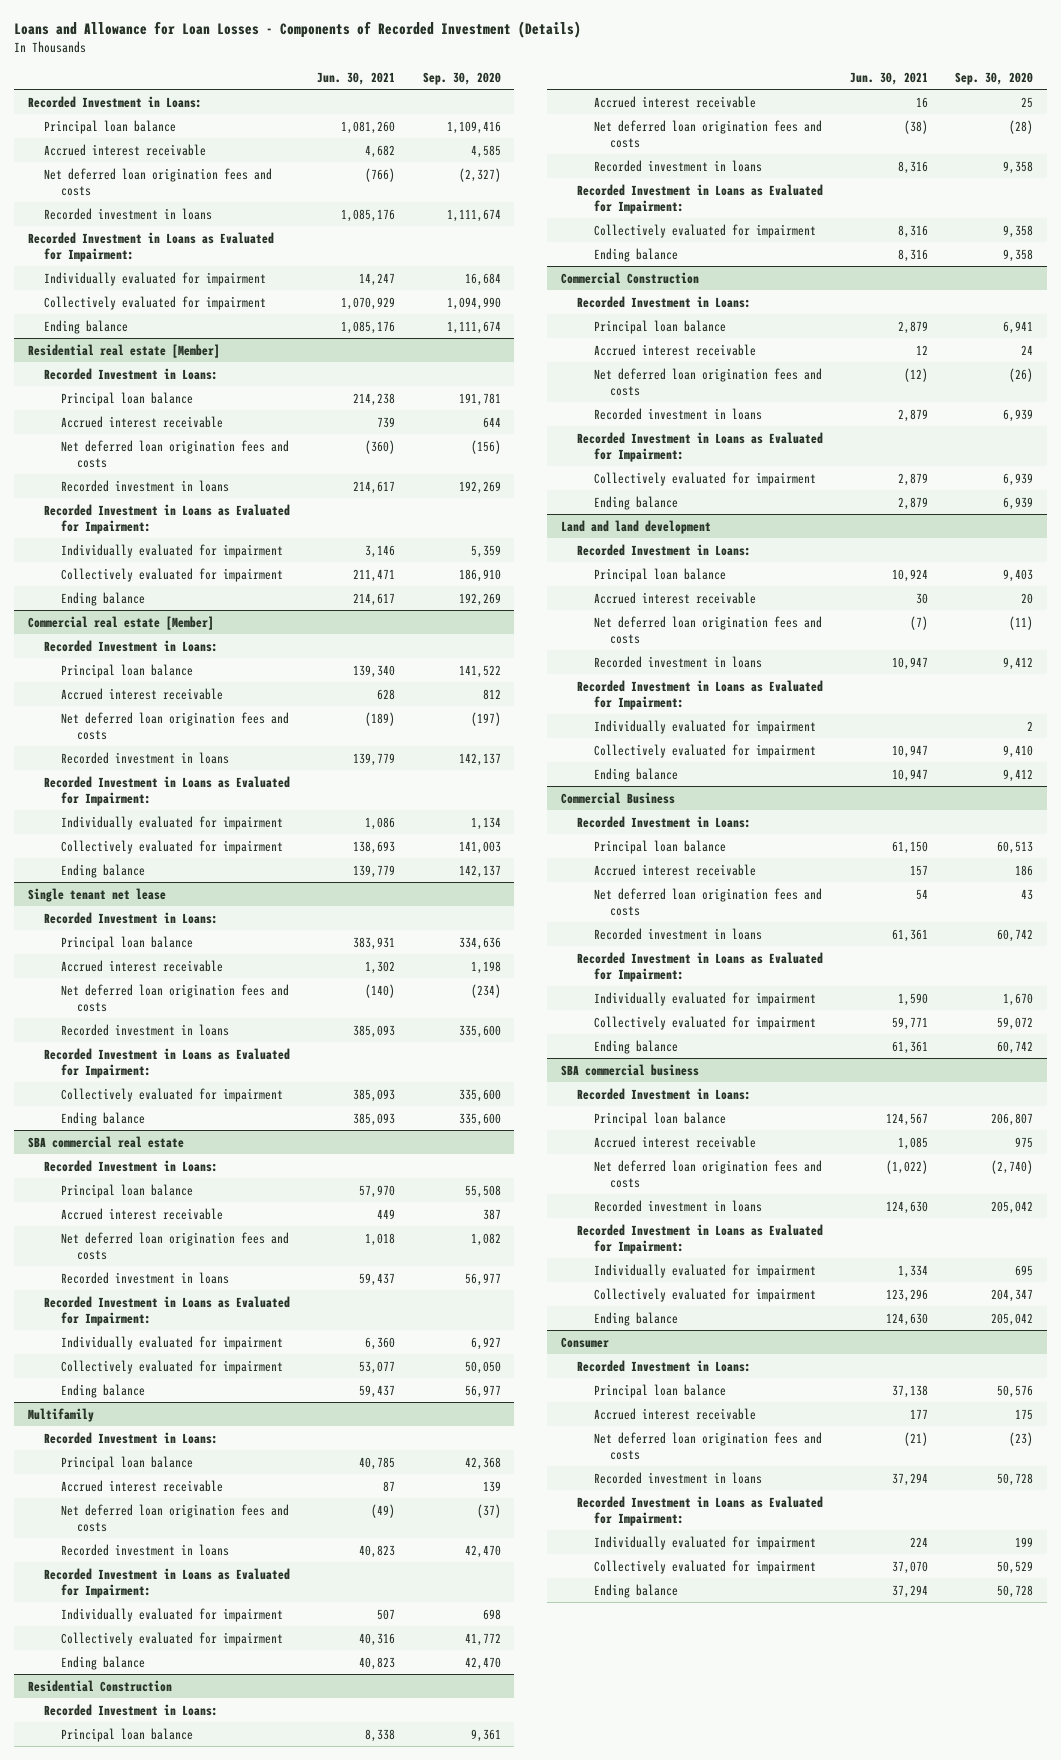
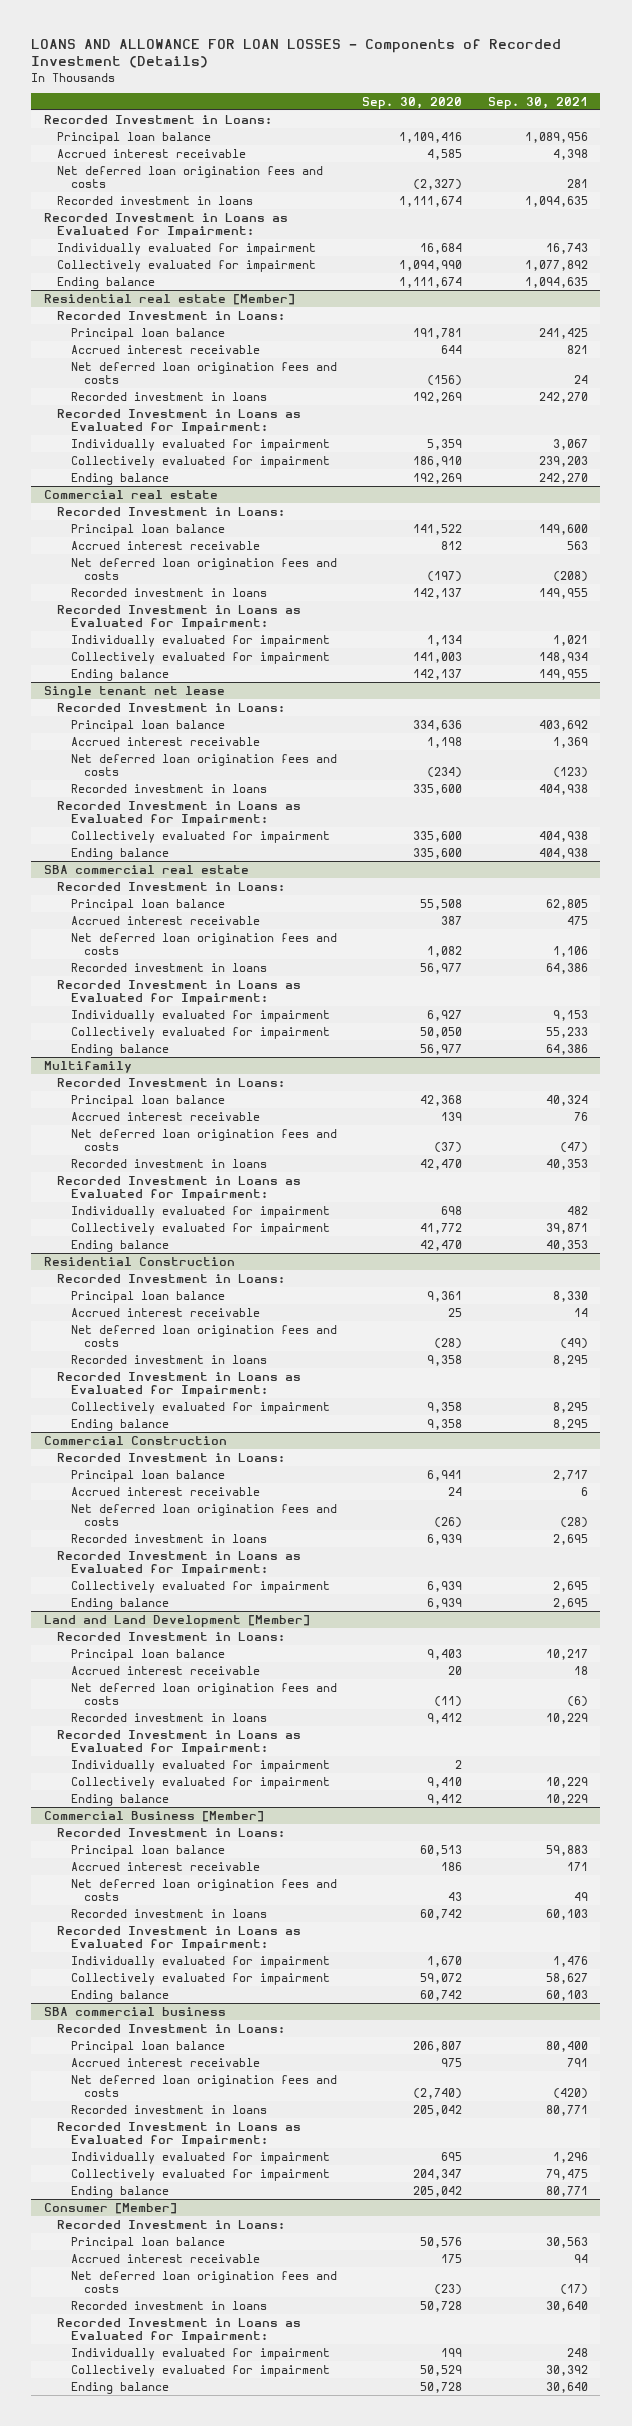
- Loans and Allowance for Loan Losses - Components of Recorded Investment (Details)
+ LOANS AND ALLOWANCE FOR LOAN LOSSES - Components of Recorded Investment (Details)
- | Jun. 30, 2021 | Sep. 30, 2020
+ | Sep. 30, 2020 | Sep. 30, 2021
- Commercial real estate [Member]
+ Commercial real estate
- Land and land development
+ Land and Land Development [Member]
- Commercial Business
+ Commercial Business [Member]
- Consumer
+ Consumer [Member]

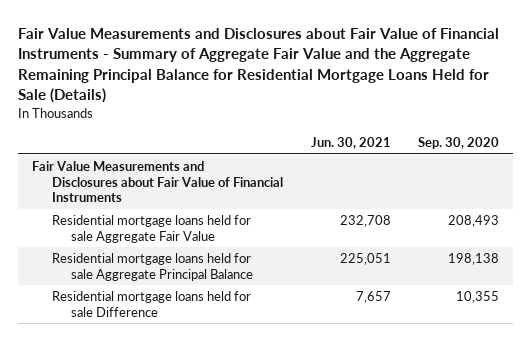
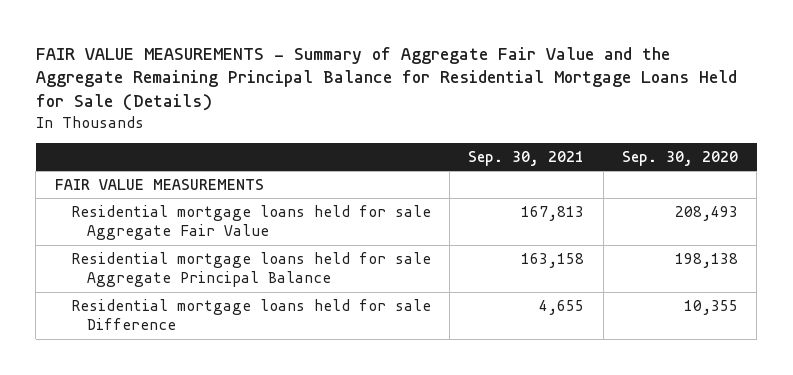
- Fair Value Measurements and Disclosures about Fair Value of Financial Instruments - Summary of Aggregate Fair Value and the Aggregate Remaining Principal Balance for Residential Mortgage Loans Held for Sale (Details)
+ FAIR VALUE MEASUREMENTS - Summary of Aggregate Fair Value and the Aggregate Remaining Principal Balance for Residential Mortgage Loans Held for Sale (Details)
- | Jun. 30, 2021 | Sep. 30, 2020
+ | Sep. 30, 2021 | Sep. 30, 2020
- Fair Value Measurements and Disclosures about Fair Value of Financial Instruments
+ FAIR VALUE MEASUREMENTS

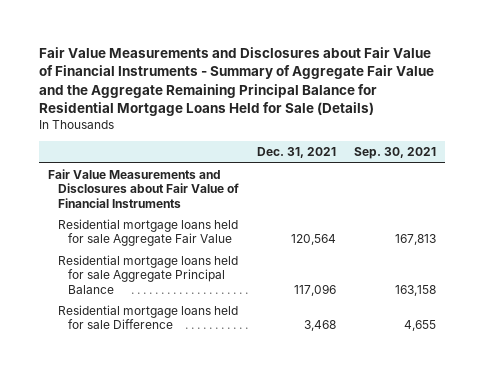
- FAIR VALUE MEASUREMENTS - Summary of Aggregate Fair Value and the Aggregate Remaining Principal Balance for Residential Mortgage Loans Held for Sale (Details)
+ Fair Value Measurements and Disclosures about Fair Value of Financial Instruments - Summary of Aggregate Fair Value and the Aggregate Remaining Principal Balance for Residential Mortgage Loans Held for Sale (Details)
- | Sep. 30, 2021 | Sep. 30, 2020
+ | Dec. 31, 2021 | Sep. 30, 2021
- FAIR VALUE MEASUREMENTS
+ Fair Value Measurements and Disclosures about Fair Value of Financial Instruments

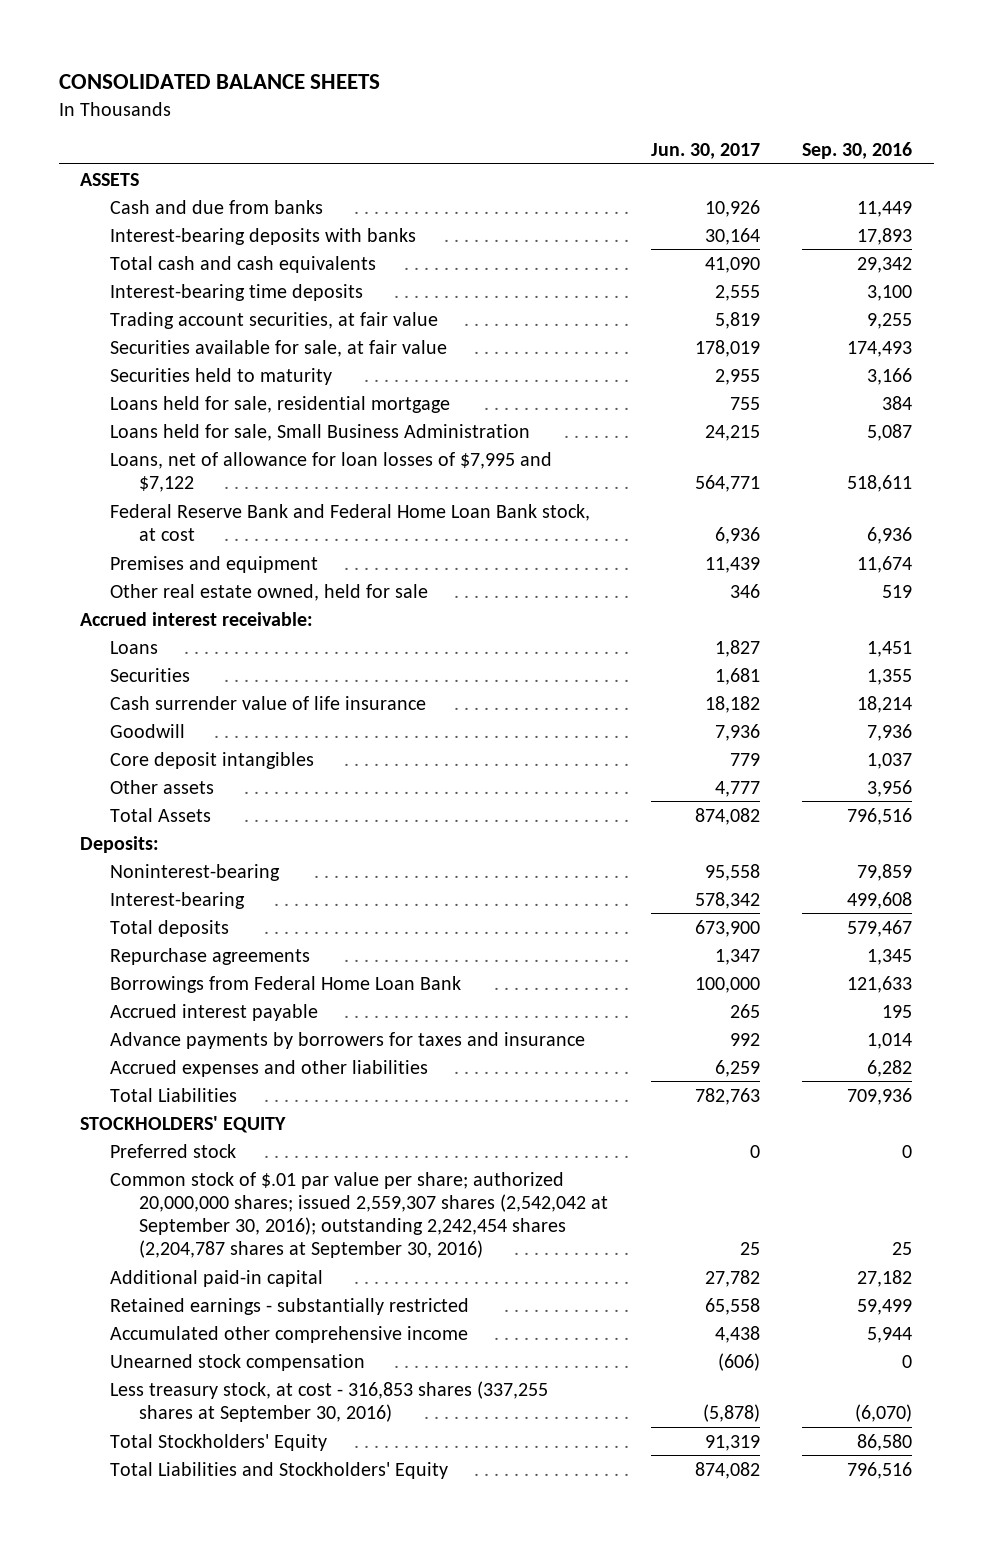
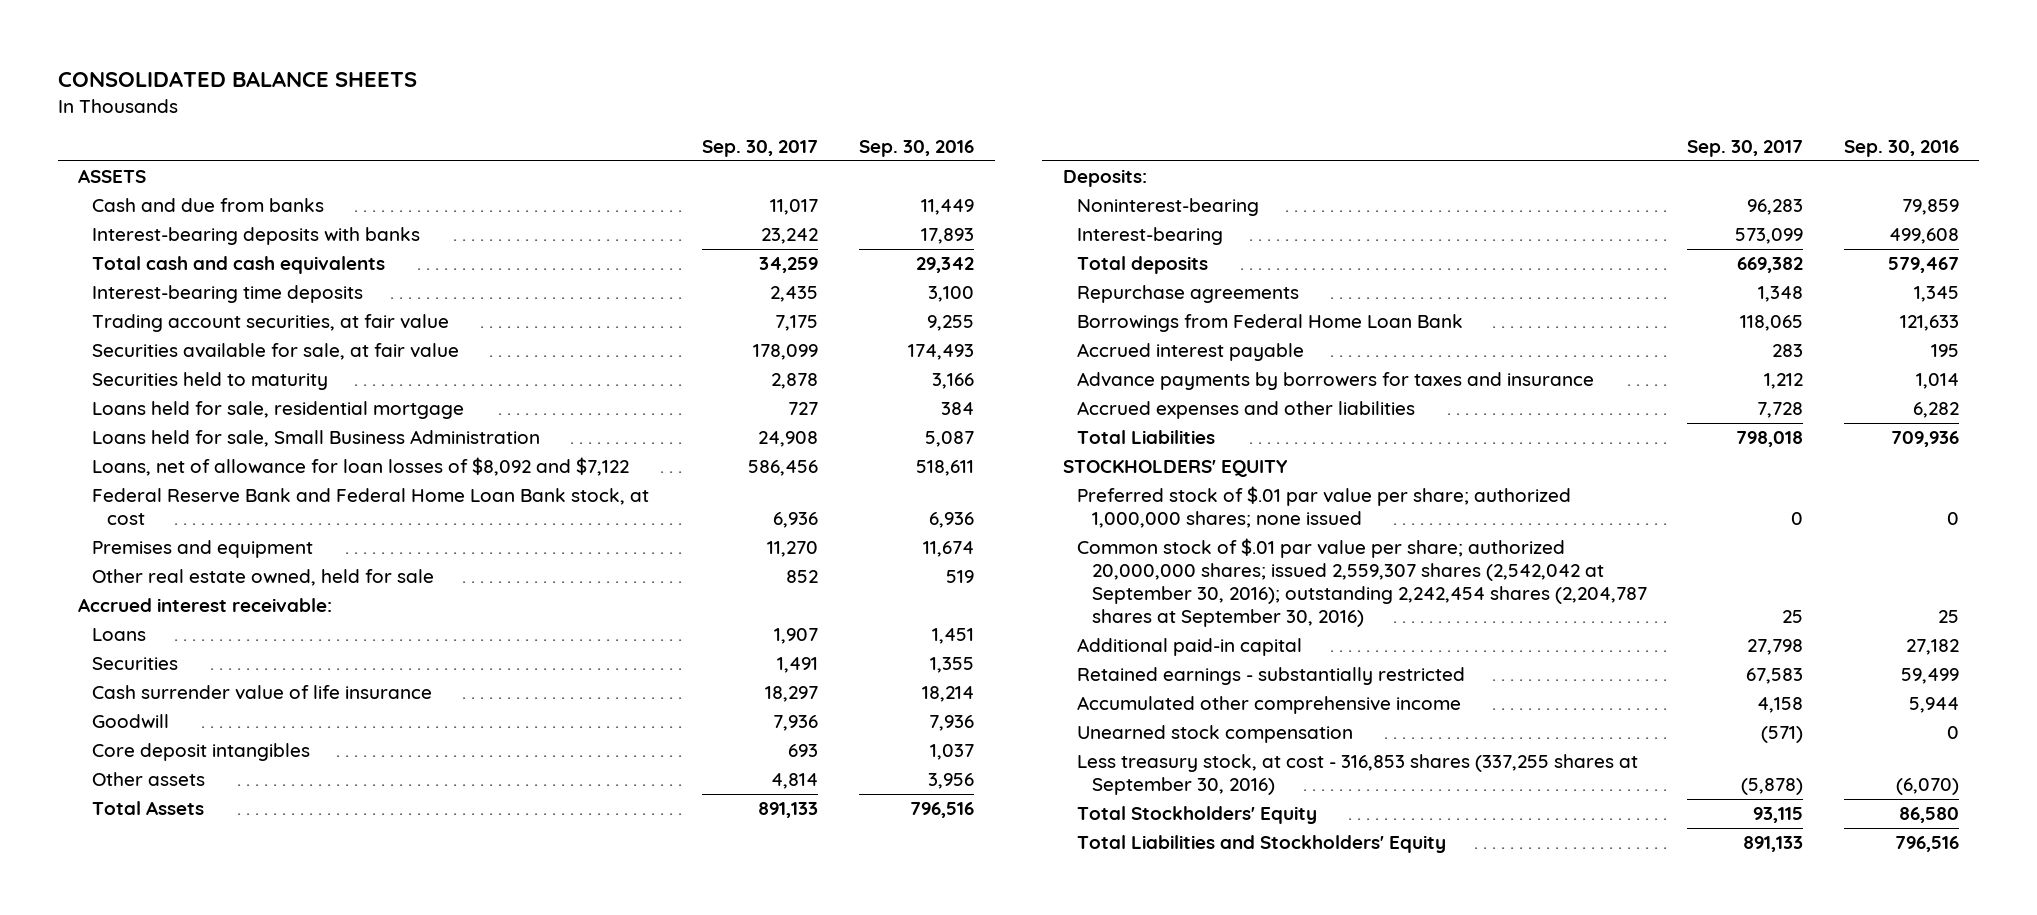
- | Jun. 30, 2017 | Sep. 30, 2016
+ | Sep. 30, 2017 | Sep. 30, 2016
- Loans, net of allowance for loan losses of $7,995 and $7,122 | 564,771 | 518,611
+ Loans, net of allowance for loan losses of $8,092 and $7,122 | 586,456 | 518,611
- Preferred stock | 0 | 0
+ Preferred stock of $.01 par value per share; authorized 1,000,000 shares; none issued | 0 | 0

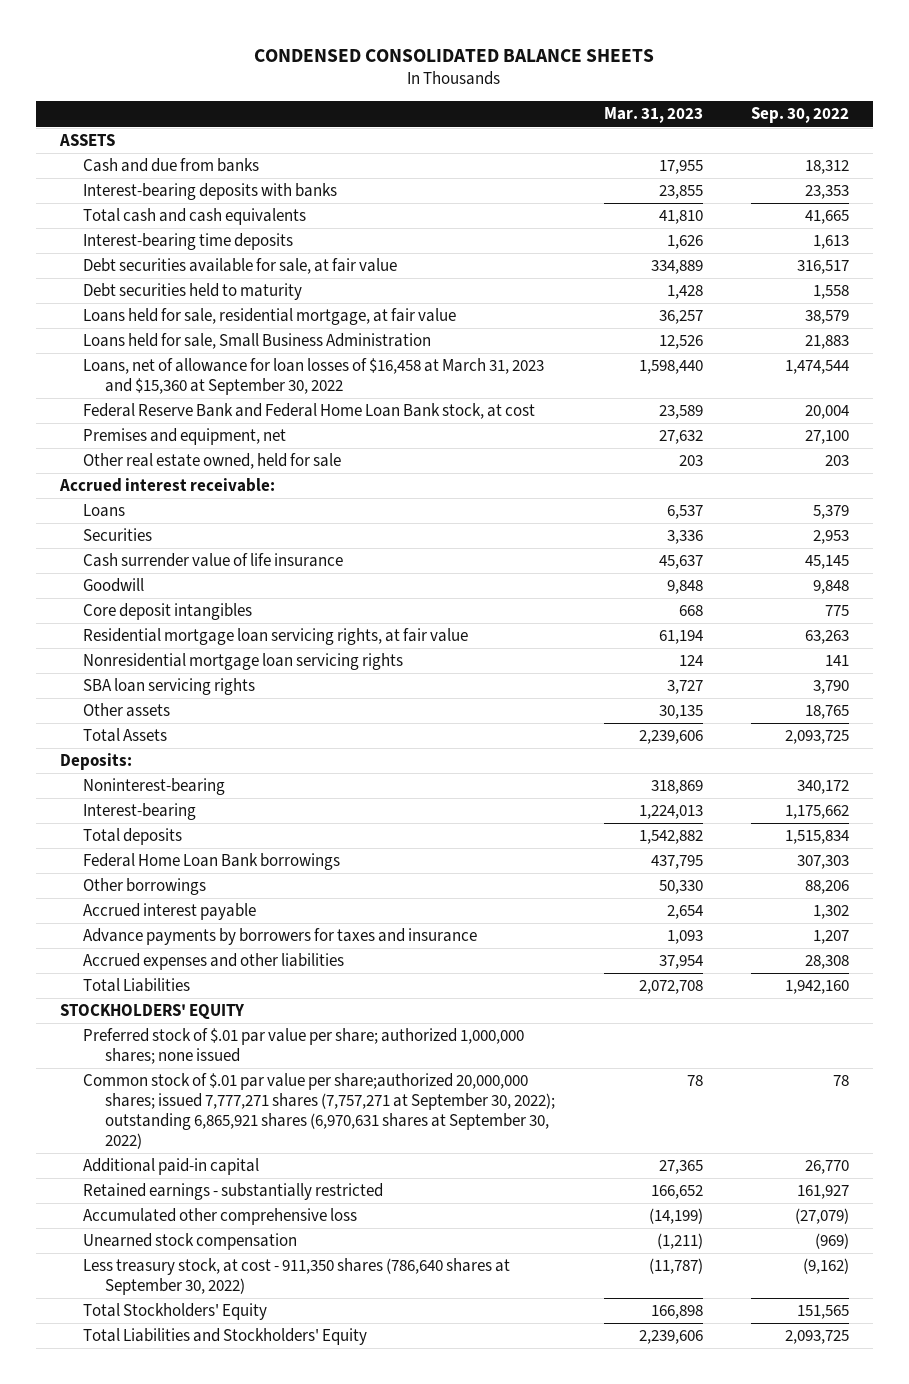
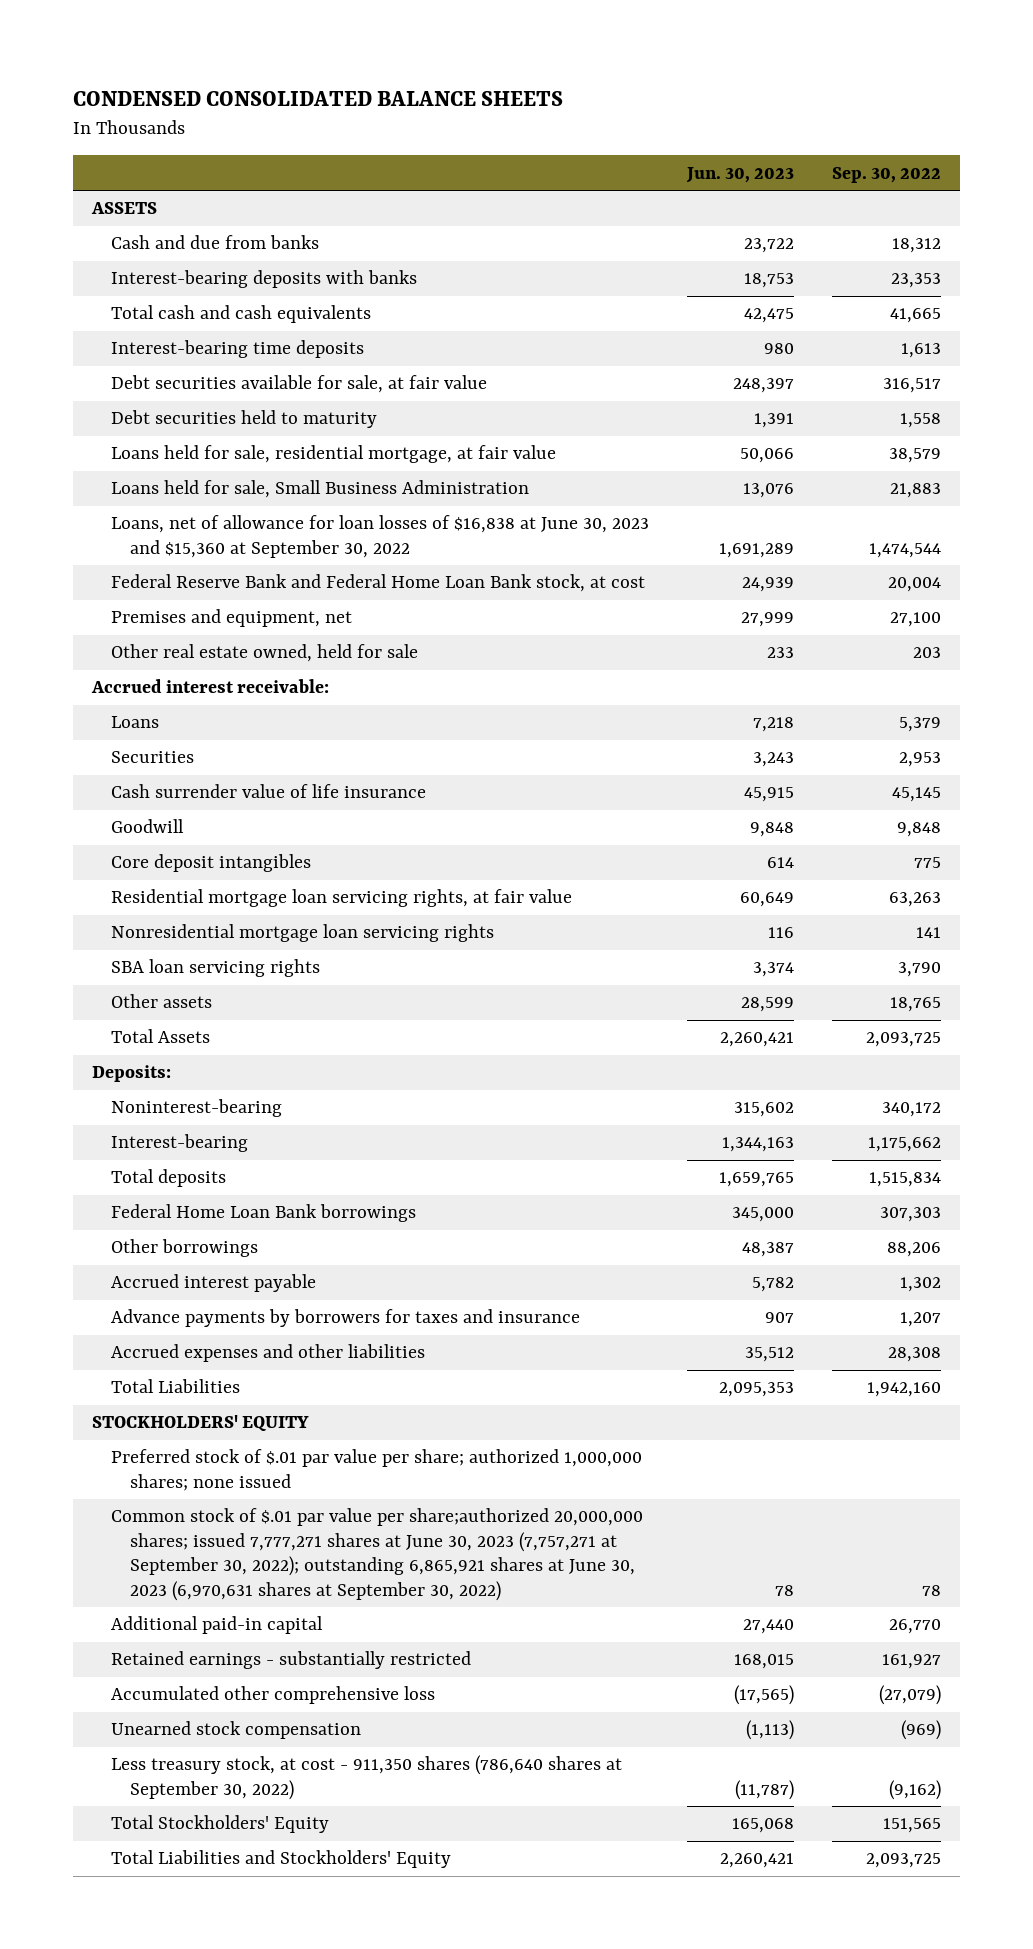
- | Mar. 31, 2023 | Sep. 30, 2022
+ | Jun. 30, 2023 | Sep. 30, 2022
- Loans, net of allowance for loan losses of $16,458 at March 31, 2023 and $15,360 at September 30, 2022 | 1,598,440 | 1,474,544
+ Loans, net of allowance for loan losses of $16,838 at June 30, 2023 and $15,360 at September 30, 2022 | 1,691,289 | 1,474,544
- Common stock of $.01 par value per share;authorized 20,000,000 shares; issued 7,777,271 shares (7,757,271 at September 30, 2022); outstanding 6,865,921 shares (6,970,631 shares at September 30, 2022) | 78 | 78
+ Common stock of $.01 par value per share;authorized 20,000,000 shares; issued 7,777,271 shares at June 30, 2023 (7,757,271 at September 30, 2022); outstanding 6,865,921 shares at June 30, 2023 (6,970,631 shares at September 30, 2022) | 78 | 78

